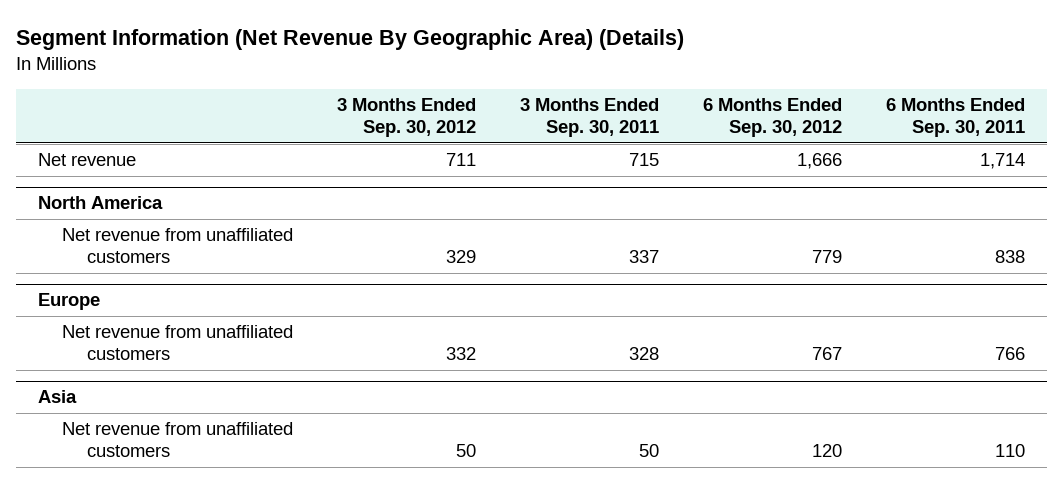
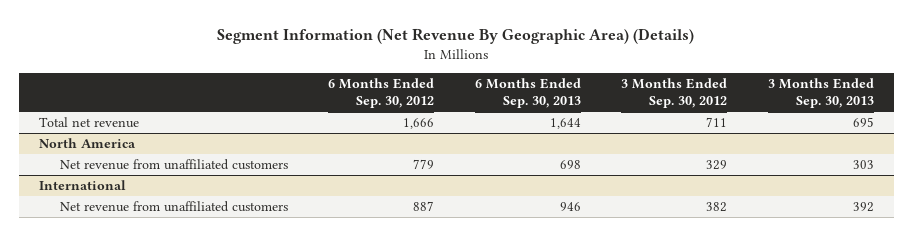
- | 3 Months Ended Sep. 30, 2012 | 3 Months Ended Sep. 30, 2011 | 6 Months Ended Sep. 30, 2012 | 6 Months Ended Sep. 30, 2011
+ | 6 Months Ended Sep. 30, 2012 | 6 Months Ended Sep. 30, 2013 | 3 Months Ended Sep. 30, 2012 | 3 Months Ended Sep. 30, 2013
- Net revenue | 711 | 715 | 1,666 | 1,714
+ Total net revenue | 1,666 | 1,644 | 711 | 695
- Europe
- Net revenue from unaffiliated customers | 332 | 328 | 767 | 766
- Asia
- Net revenue from unaffiliated customers | 50 | 50 | 120 | 110
+ International
+ Net revenue from unaffiliated customers | 887 | 946 | 382 | 392

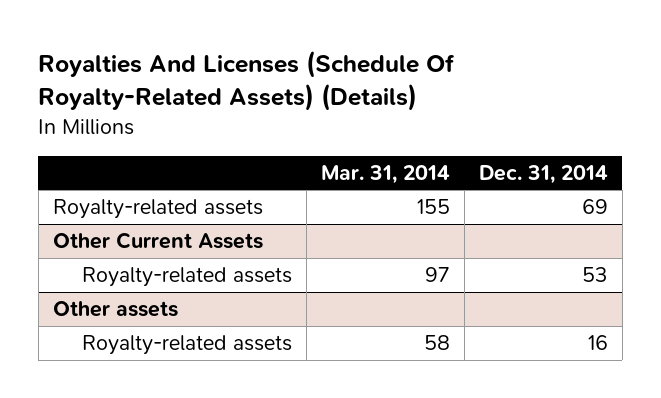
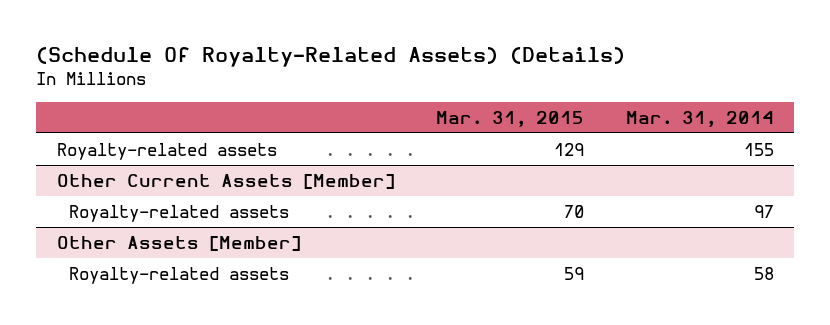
- Royalties And Licenses (Schedule Of Royalty-Related Assets) (Details)
+ (Schedule Of Royalty-Related Assets) (Details)
- | Mar. 31, 2014 | Dec. 31, 2014
+ | Mar. 31, 2015 | Mar. 31, 2014
- Other Current Assets
+ Other Current Assets [Member]
- Other assets
+ Other Assets [Member]

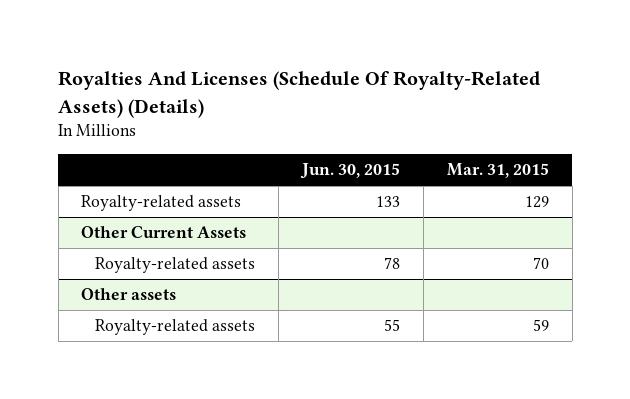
- (Schedule Of Royalty-Related Assets) (Details)
+ Royalties And Licenses (Schedule Of Royalty-Related Assets) (Details)
- | Mar. 31, 2015 | Mar. 31, 2014
+ | Jun. 30, 2015 | Mar. 31, 2015
- Other Current Assets [Member]
+ Other Current Assets
- Other Assets [Member]
+ Other assets

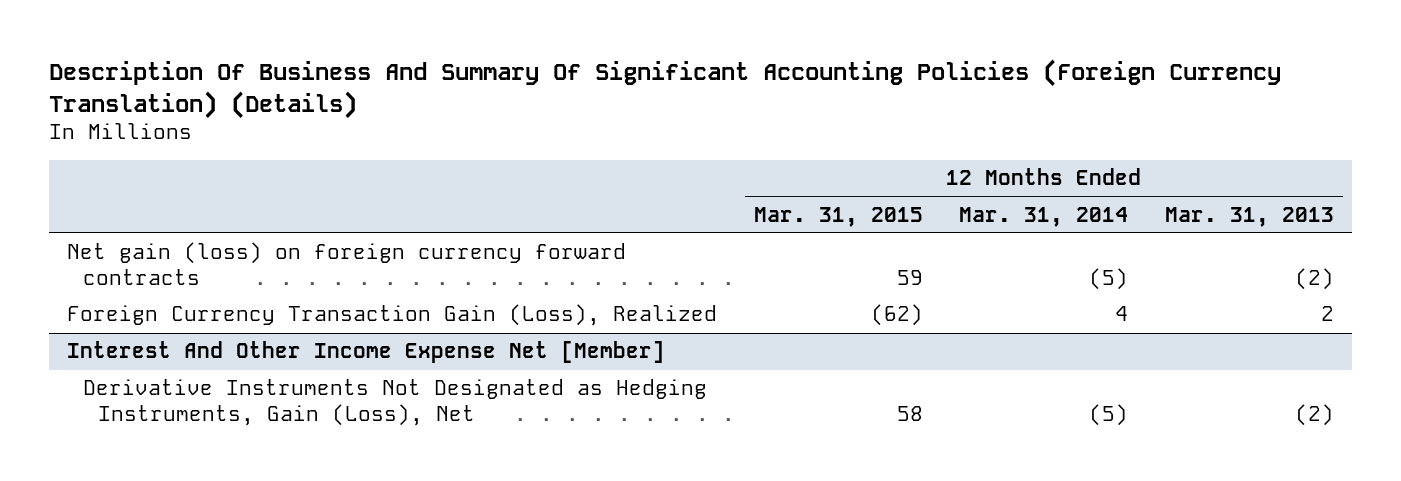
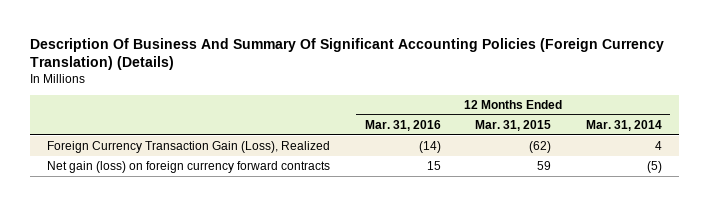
- | 12 Months Ended Mar. 31, 2015 | 12 Months Ended Mar. 31, 2014 | 12 Months Ended Mar. 31, 2013
+ | 12 Months Ended Mar. 31, 2016 | 12 Months Ended Mar. 31, 2015 | 12 Months Ended Mar. 31, 2014
- Interest And Other Income Expense Net [Member]
- Derivative Instruments Not Designated as Hedging Instruments, Gain (Loss), Net | 58 | (5) | (2)
moved down: Net gain (loss) on foreign currency forward contracts | 15 | 59 | (5)

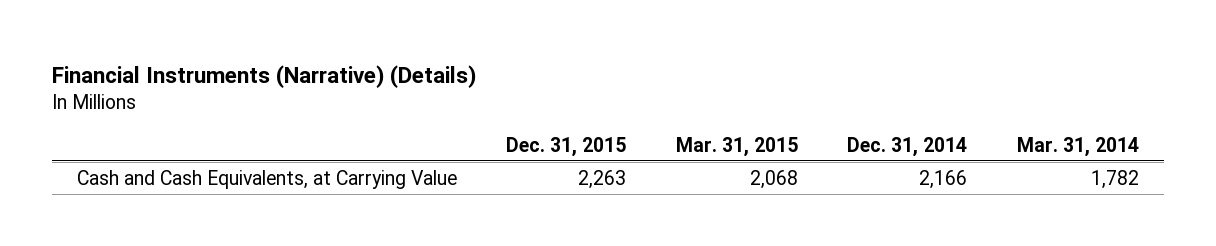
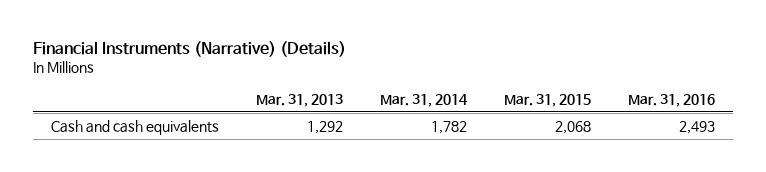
- | Dec. 31, 2015 | Mar. 31, 2015 | Dec. 31, 2014 | Mar. 31, 2014
+ | Mar. 31, 2013 | Mar. 31, 2014 | Mar. 31, 2015 | Mar. 31, 2016
- Cash and Cash Equivalents, at Carrying Value | 2,263 | 2,068 | 2,166 | 1,782
+ Cash and cash equivalents | 1,292 | 1,782 | 2,068 | 2,493

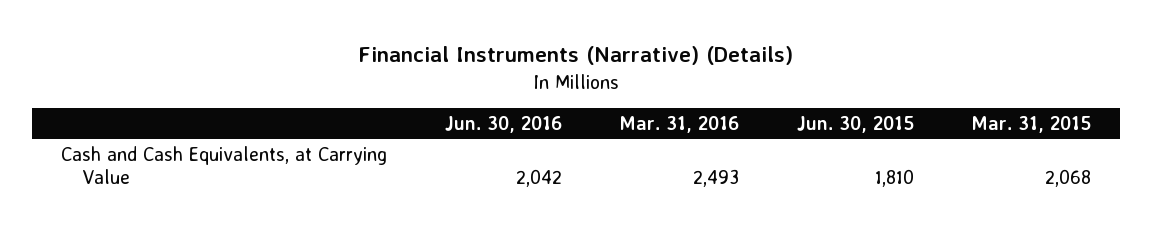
- | Mar. 31, 2013 | Mar. 31, 2014 | Mar. 31, 2015 | Mar. 31, 2016
+ | Jun. 30, 2016 | Mar. 31, 2016 | Jun. 30, 2015 | Mar. 31, 2015
- Cash and cash equivalents | 1,292 | 1,782 | 2,068 | 2,493
+ Cash and Cash Equivalents, at Carrying Value | 2,042 | 2,493 | 1,810 | 2,068

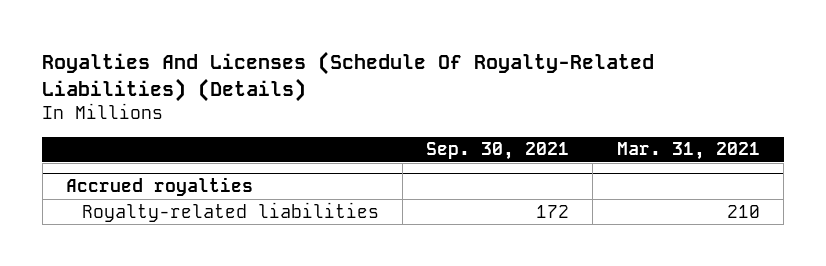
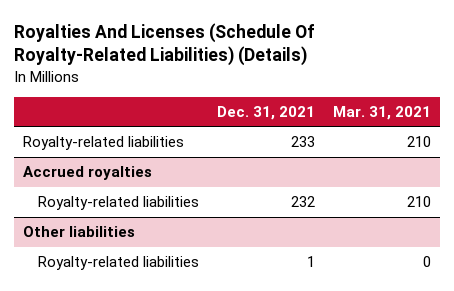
- | Sep. 30, 2021 | Mar. 31, 2021
+ | Dec. 31, 2021 | Mar. 31, 2021
+ Royalty-related liabilities | 233 | 210
+ Other liabilities
+ Royalty-related liabilities | 1 | 0

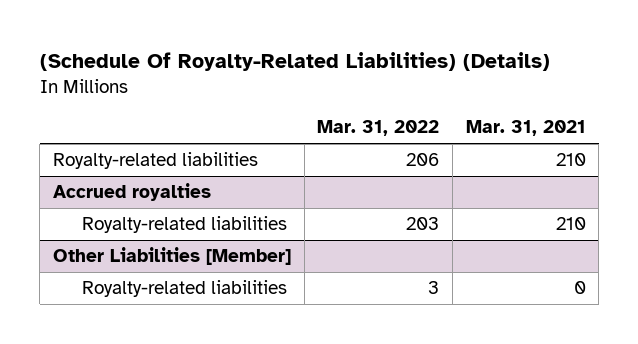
- Royalties And Licenses (Schedule Of Royalty-Related Liabilities) (Details)
+ (Schedule Of Royalty-Related Liabilities) (Details)
- | Dec. 31, 2021 | Mar. 31, 2021
+ | Mar. 31, 2022 | Mar. 31, 2021
- Other liabilities
+ Other Liabilities [Member]

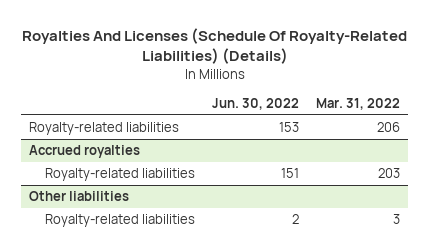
- (Schedule Of Royalty-Related Liabilities) (Details)
+ Royalties And Licenses (Schedule Of Royalty-Related Liabilities) (Details)
- | Mar. 31, 2022 | Mar. 31, 2021
+ | Jun. 30, 2022 | Mar. 31, 2022
- Other Liabilities [Member]
+ Other liabilities

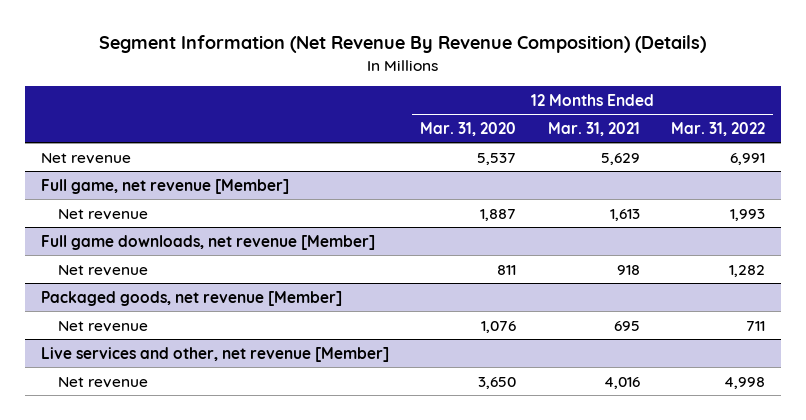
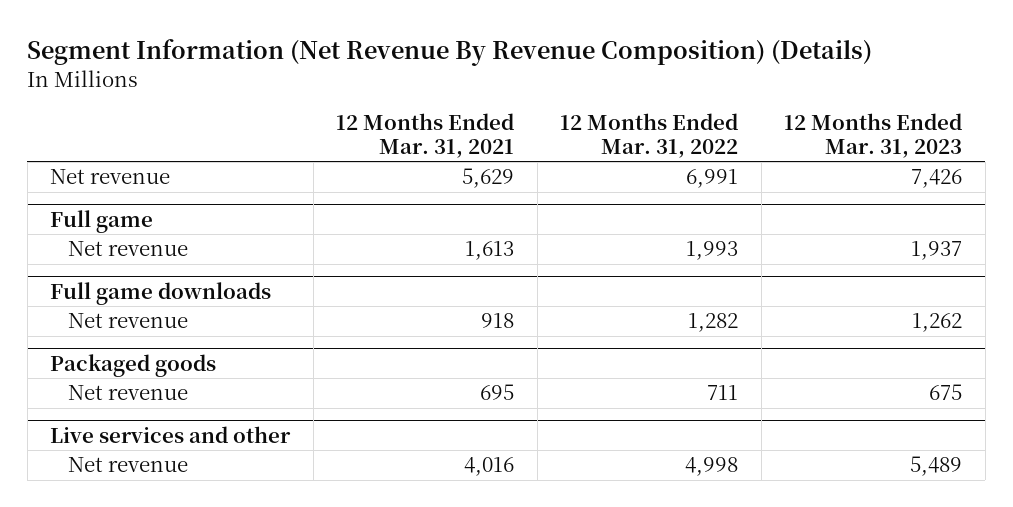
- | 12 Months Ended Mar. 31, 2020 | 12 Months Ended Mar. 31, 2021 | 12 Months Ended Mar. 31, 2022
+ | 12 Months Ended Mar. 31, 2021 | 12 Months Ended Mar. 31, 2022 | 12 Months Ended Mar. 31, 2023
- Full game, net revenue [Member]
+ Full game
- Full game downloads, net revenue [Member]
+ Full game downloads
- Packaged goods, net revenue [Member]
+ Packaged goods
- Live services and other, net revenue [Member]
+ Live services and other

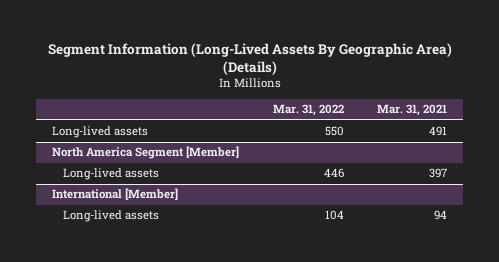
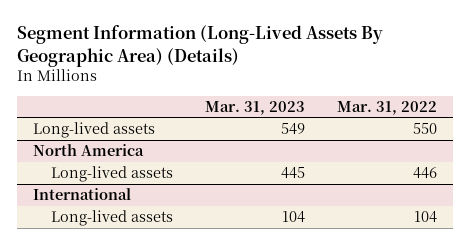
- | Mar. 31, 2022 | Mar. 31, 2021
+ | Mar. 31, 2023 | Mar. 31, 2022
- North America Segment [Member]
+ North America
- International [Member]
+ International

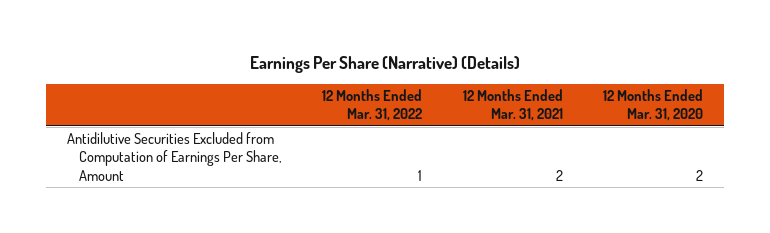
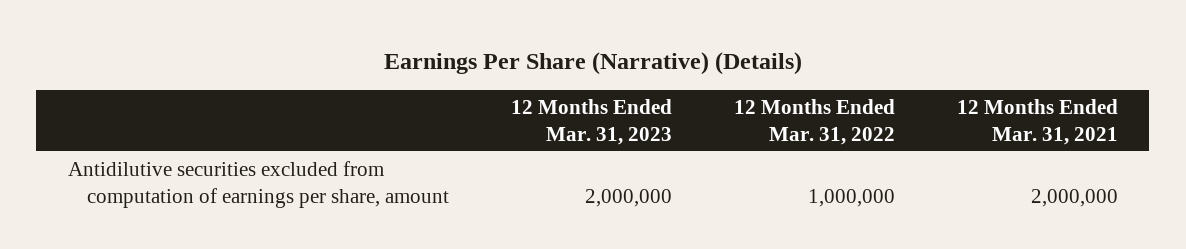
- | 12 Months Ended Mar. 31, 2022 | 12 Months Ended Mar. 31, 2021 | 12 Months Ended Mar. 31, 2020
+ | 12 Months Ended Mar. 31, 2023 | 12 Months Ended Mar. 31, 2022 | 12 Months Ended Mar. 31, 2021
- Antidilutive Securities Excluded from Computation of Earnings Per Share, Amount | 1 | 2 | 2
+ Antidilutive securities excluded from computation of earnings per share, amount | 2,000,000 | 1,000,000 | 2,000,000

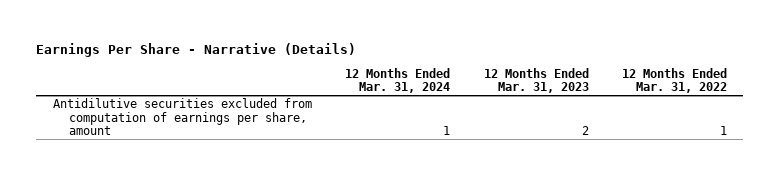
- Earnings Per Share (Narrative) (Details)
+ Earnings Per Share - Narrative (Details)
- | 12 Months Ended Mar. 31, 2023 | 12 Months Ended Mar. 31, 2022 | 12 Months Ended Mar. 31, 2021
+ | 12 Months Ended Mar. 31, 2024 | 12 Months Ended Mar. 31, 2023 | 12 Months Ended Mar. 31, 2022
- Antidilutive securities excluded from computation of earnings per share, amount | 2,000,000 | 1,000,000 | 2,000,000
+ Antidilutive securities excluded from computation of earnings per share, amount | 1 | 2 | 1

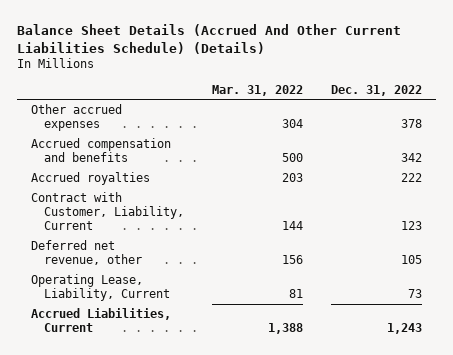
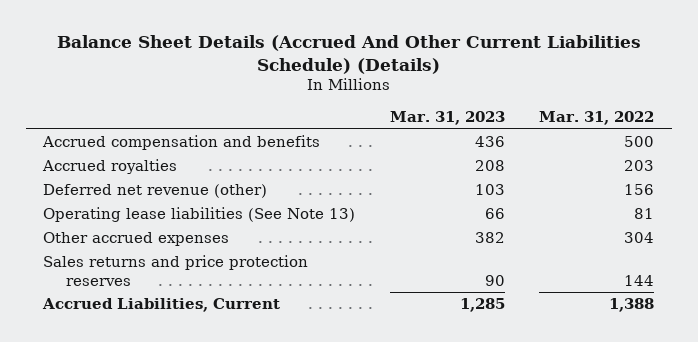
- | Mar. 31, 2022 | Dec. 31, 2022
+ | Mar. 31, 2023 | Mar. 31, 2022
- Contract with Customer, Liability, Current | 144 | 123
- Deferred net revenue, other | 156 | 105
- Operating Lease, Liability, Current | 81 | 73
+ Deferred net revenue (other) | 103 | 156
+ Operating lease liabilities (See Note 13) | 66 | 81
moved down: Other accrued expenses | 382 | 304
+ Sales returns and price protection reserves | 90 | 144

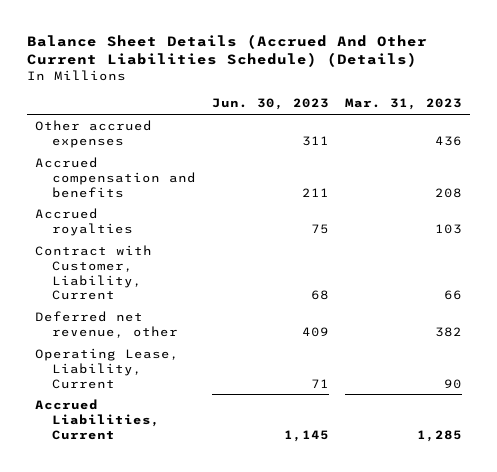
- | Mar. 31, 2023 | Mar. 31, 2022
+ | Jun. 30, 2023 | Mar. 31, 2023
- Accrued compensation and benefits | 436 | 500
- Accrued royalties | 208 | 203
- Deferred net revenue (other) | 103 | 156
- Operating lease liabilities (See Note 13) | 66 | 81
- Other accrued expenses | 382 | 304
- Sales returns and price protection reserves | 90 | 144
+ Other accrued expenses | 311 | 436
+ Accrued compensation and benefits | 211 | 208
+ Accrued royalties | 75 | 103
+ Contract with Customer, Liability, Current | 68 | 66
+ Deferred net revenue, other | 409 | 382
+ Operating Lease, Liability, Current | 71 | 90

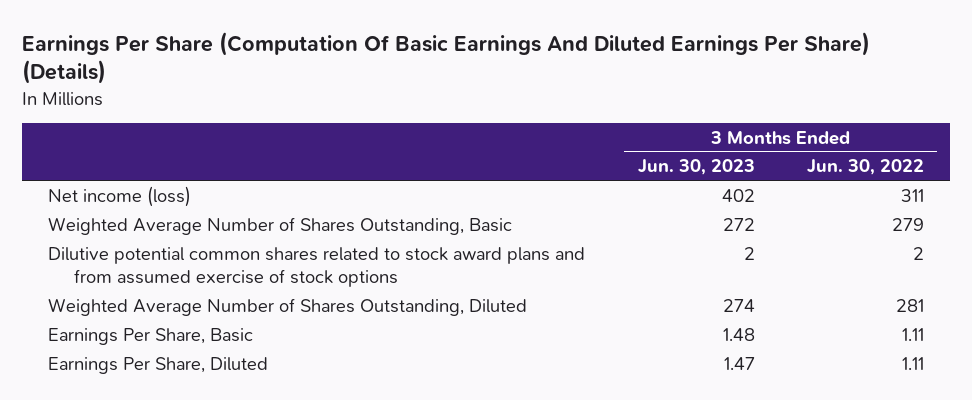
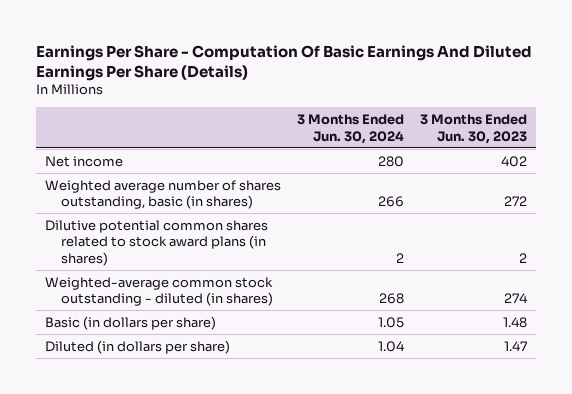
- Earnings Per Share (Computation Of Basic Earnings And Diluted Earnings Per Share) (Details)
+ Earnings Per Share - Computation Of Basic Earnings And Diluted Earnings Per Share (Details)
- | 3 Months Ended Jun. 30, 2023 | 3 Months Ended Jun. 30, 2022
+ | 3 Months Ended Jun. 30, 2024 | 3 Months Ended Jun. 30, 2023
- Net income (loss) | 402 | 311
- Weighted Average Number of Shares Outstanding, Basic | 272 | 279
- Dilutive potential common shares related to stock award plans and from assumed exercise of stock options | 2 | 2
- Weighted Average Number of Shares Outstanding, Diluted | 274 | 281
- Earnings Per Share, Basic | 1.48 | 1.11
- Earnings Per Share, Diluted | 1.47 | 1.11
+ Net income | 280 | 402
+ Weighted average number of shares outstanding, basic (in shares) | 266 | 272
+ Dilutive potential common shares related to stock award plans (in shares) | 2 | 2
+ Weighted-average common stock outstanding - diluted (in shares) | 268 | 274
+ Basic (in dollars per share) | 1.05 | 1.48
+ Diluted (in dollars per share) | 1.04 | 1.47

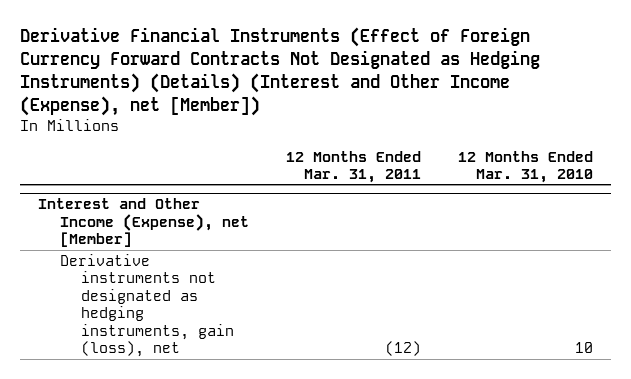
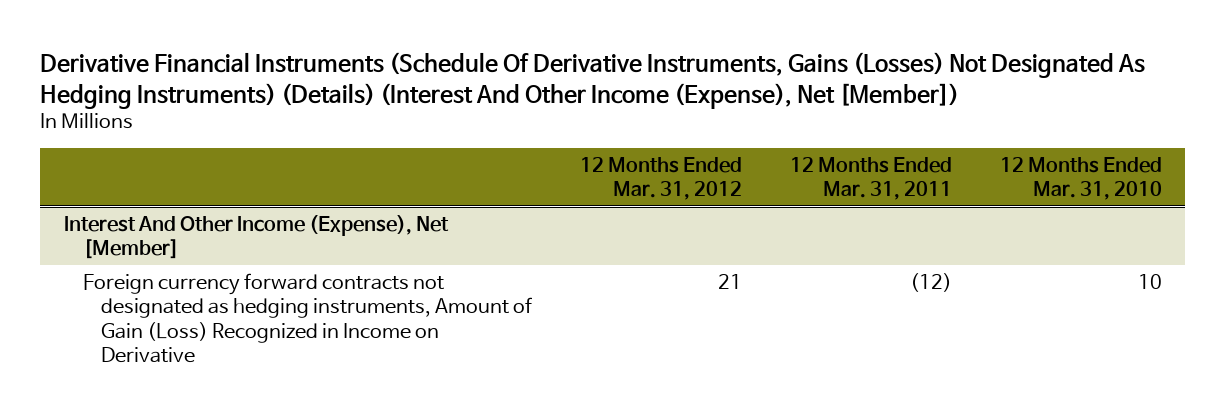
- Derivative Financial Instruments (Effect of Foreign Currency Forward Contracts Not Designated as Hedging Instruments) (Details) (Interest and Other Income (Expense), net [Member])
+ Derivative Financial Instruments (Schedule Of Derivative Instruments, Gains (Losses) Not Designated As Hedging Instruments) (Details) (Interest And Other Income (Expense), Net [Member])
- | 12 Months Ended Mar. 31, 2011 | 12 Months Ended Mar. 31, 2010
+ | 12 Months Ended Mar. 31, 2012 | 12 Months Ended Mar. 31, 2011 | 12 Months Ended Mar. 31, 2010
- Interest and Other Income (Expense), net [Member]
- Derivative instruments not designated as hedging instruments, gain (loss), net | (12) | 10
+ Interest And Other Income (Expense), Net [Member]
+ Foreign currency forward contracts not designated as hedging instruments, Amount of Gain (Loss) Recognized in Income on Derivative | 21 | (12) | 10

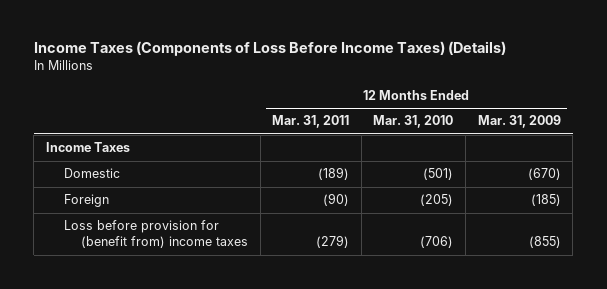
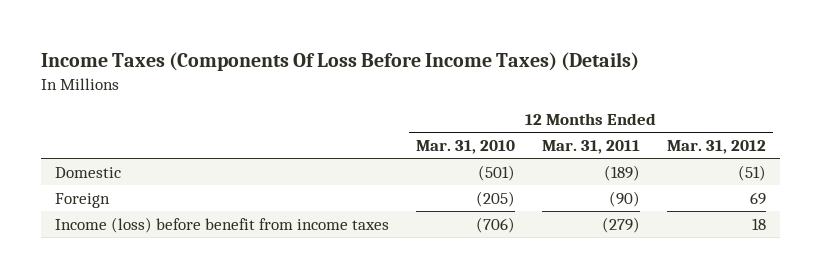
- Income Taxes (Components of Loss Before Income Taxes) (Details)
+ Income Taxes (Components Of Loss Before Income Taxes) (Details)
- | 12 Months Ended Mar. 31, 2011 | 12 Months Ended Mar. 31, 2010 | 12 Months Ended Mar. 31, 2009
+ | 12 Months Ended Mar. 31, 2010 | 12 Months Ended Mar. 31, 2011 | 12 Months Ended Mar. 31, 2012
- Income Taxes
- Loss before provision for (benefit from) income taxes | (279) | (706) | (855)
+ Income (loss) before benefit from income taxes | (706) | (279) | 18

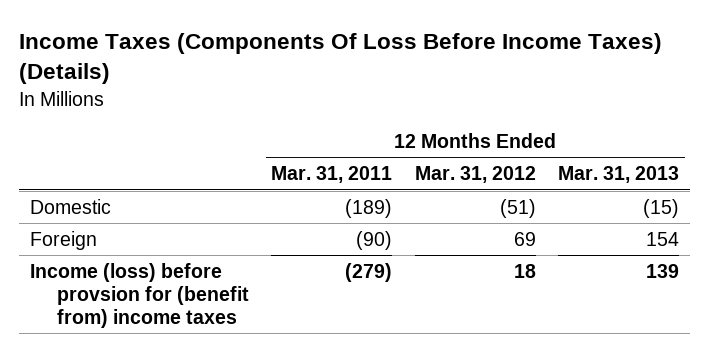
- | 12 Months Ended Mar. 31, 2010 | 12 Months Ended Mar. 31, 2011 | 12 Months Ended Mar. 31, 2012
+ | 12 Months Ended Mar. 31, 2011 | 12 Months Ended Mar. 31, 2012 | 12 Months Ended Mar. 31, 2013
- Income (loss) before benefit from income taxes | (706) | (279) | 18
+ Income (loss) before provsion for (benefit from) income taxes | (279) | 18 | 139

